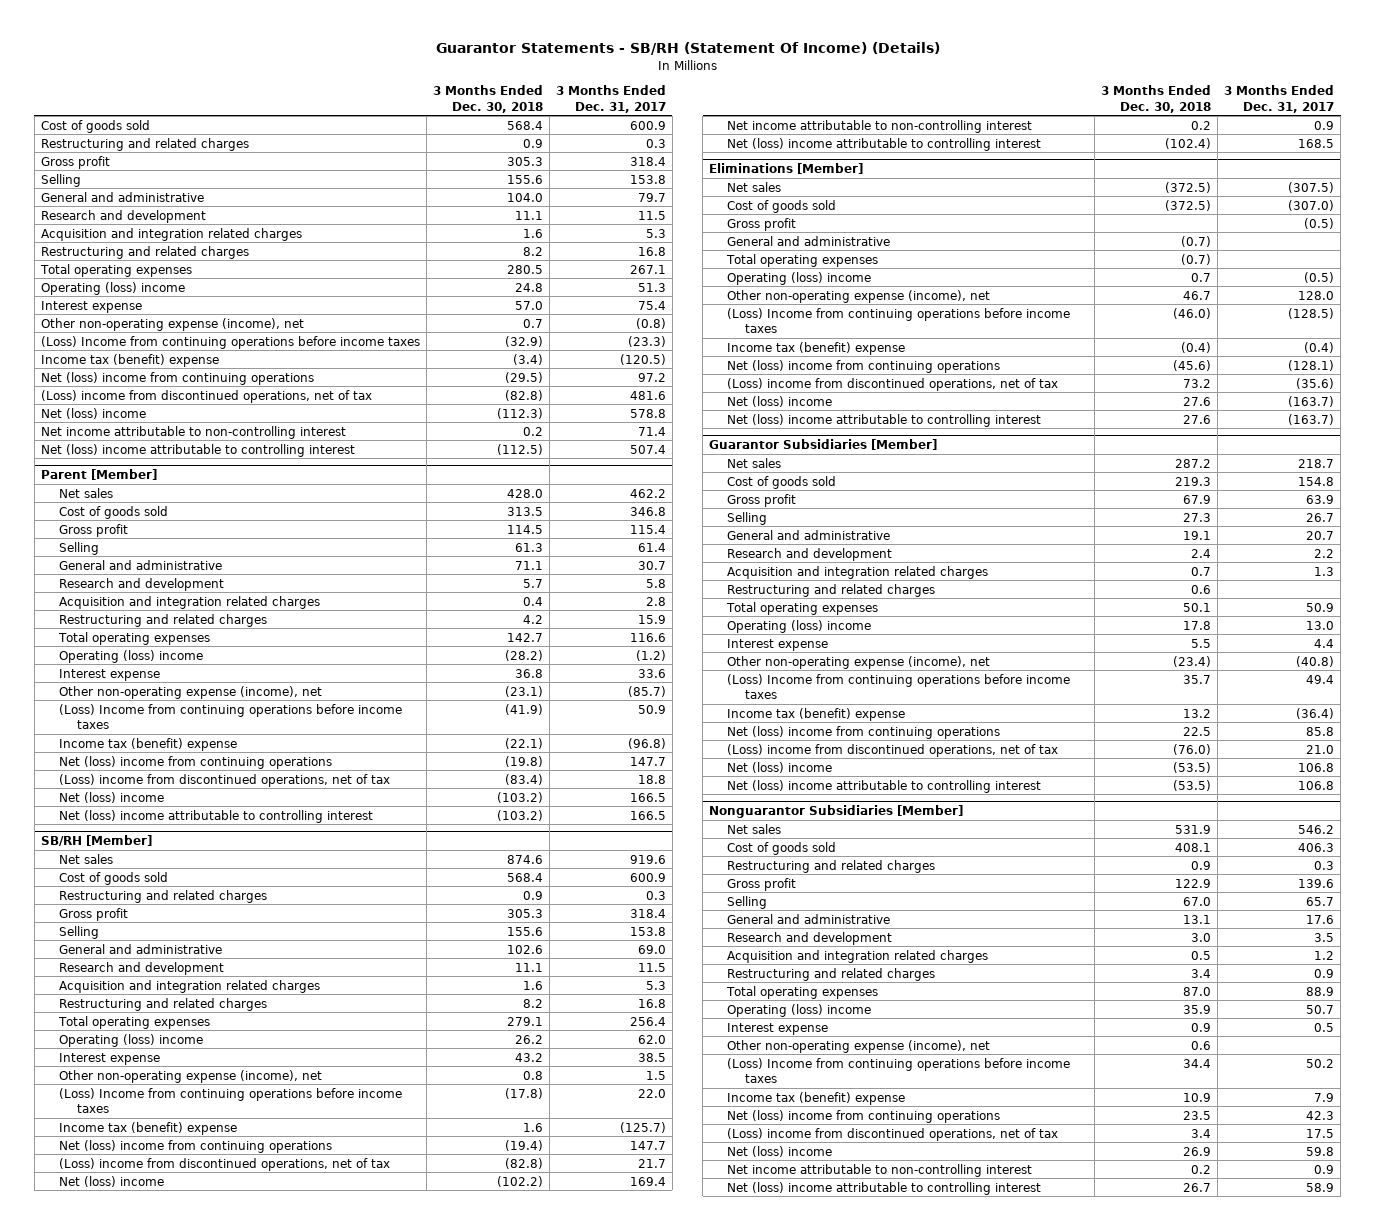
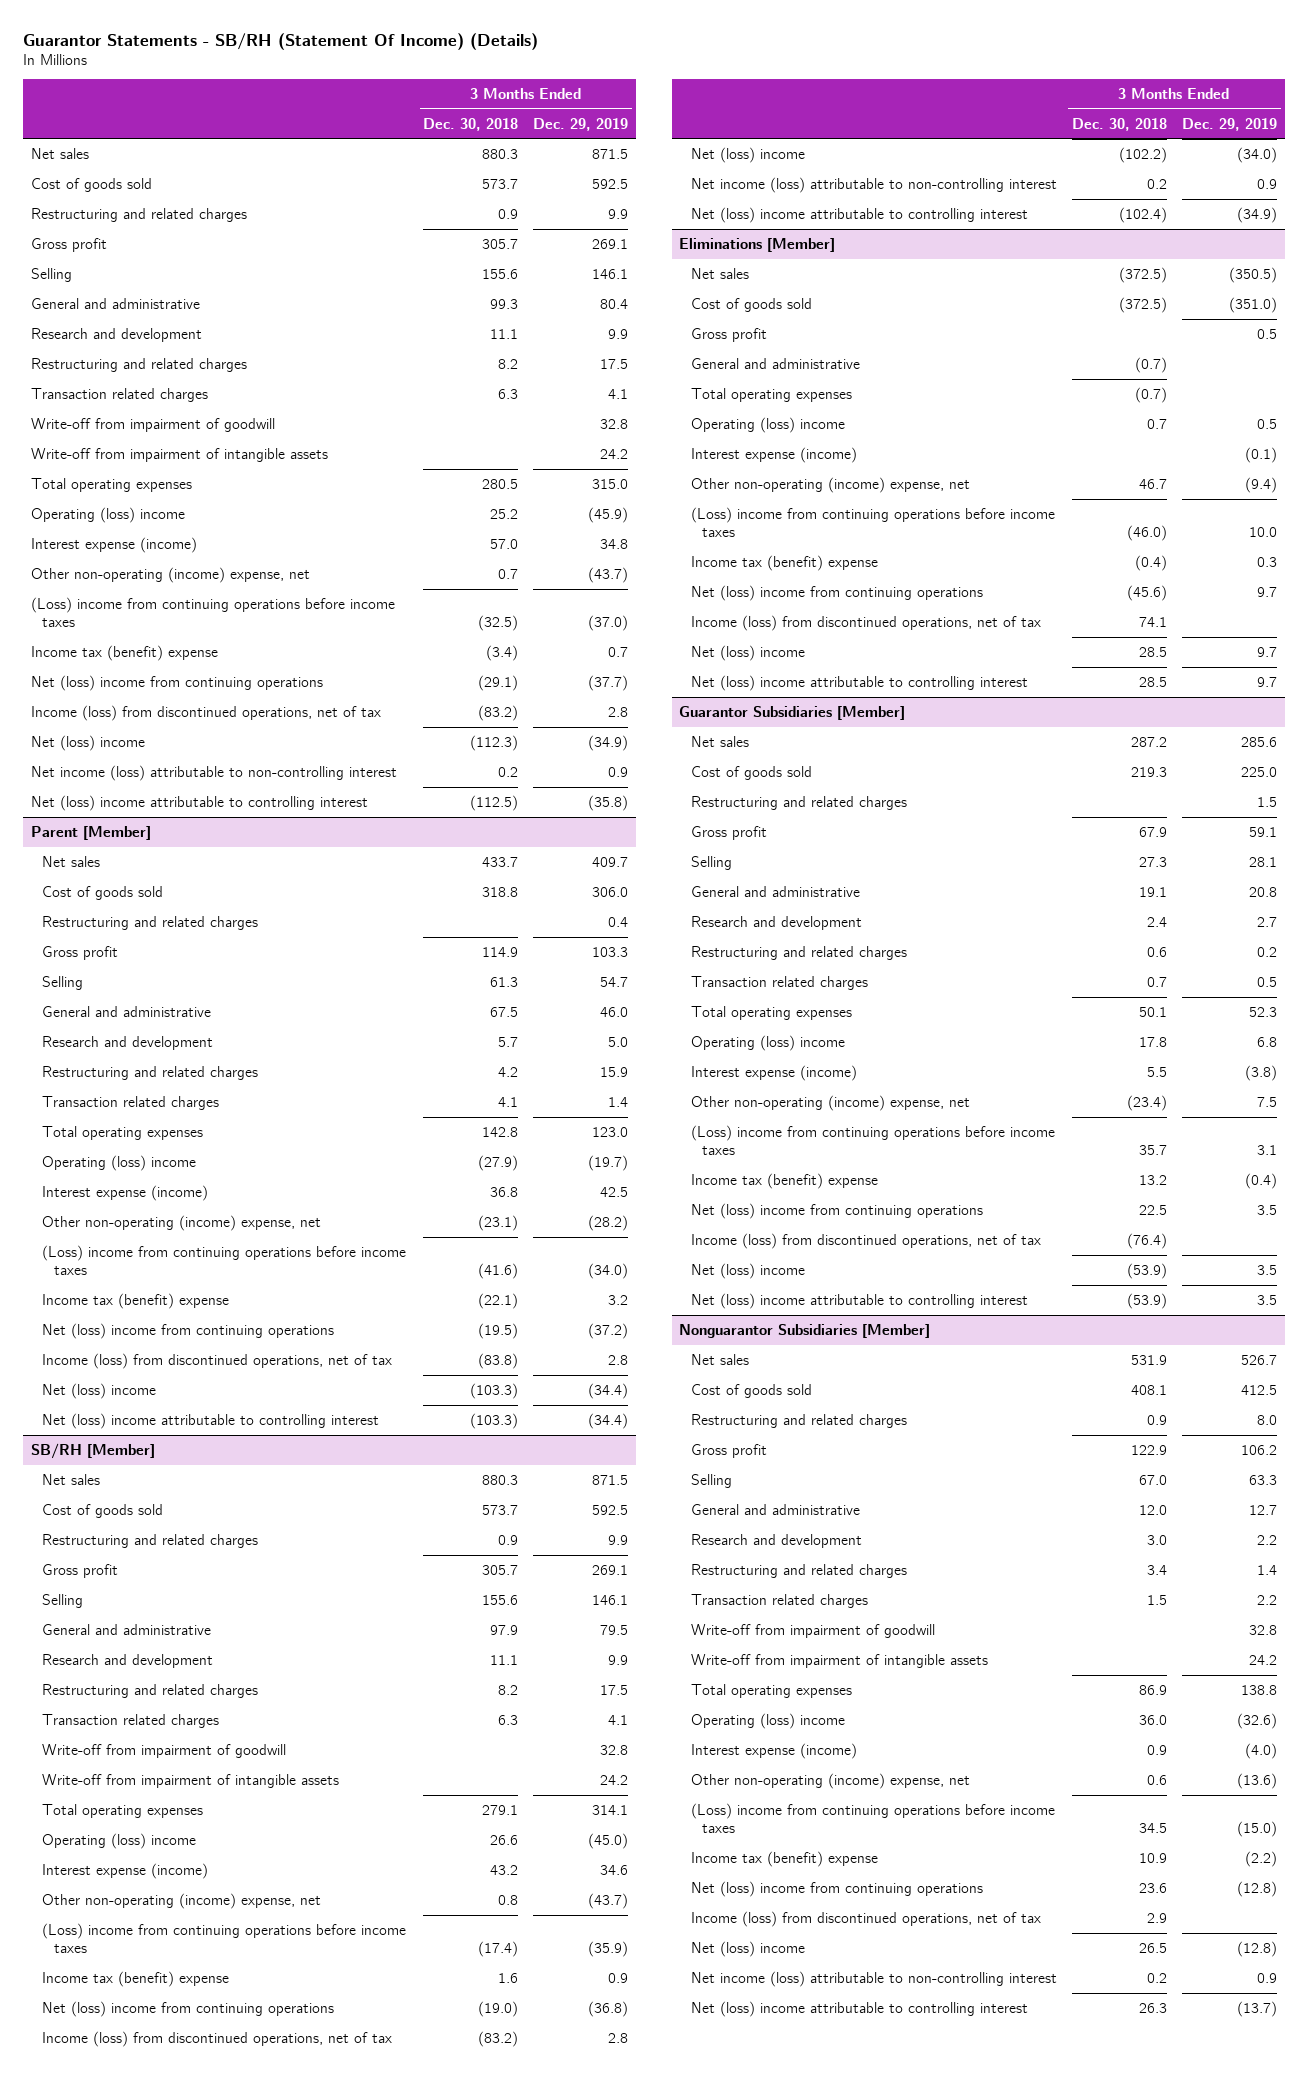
- | 3 Months Ended Dec. 30, 2018 | 3 Months Ended Dec. 31, 2017
+ | 3 Months Ended Dec. 30, 2018 | 3 Months Ended Dec. 29, 2019
- Cost of goods sold | 568.4 | 600.9
+ Net sales | 880.3 | 871.5
+ Cost of goods sold | 573.7 | 592.5
- Gross profit | 305.3 | 318.4
+ Gross profit | 305.7 | 269.1
- General and administrative | 104.0 | 79.7
+ General and administrative | 99.3 | 80.4
- Acquisition and integration related charges | 1.6 | 5.3
+ Transaction related charges | 6.3 | 4.1
+ Write-off from impairment of goodwill | | 32.8
+ Write-off from impairment of intangible assets | | 24.2
- Operating (loss) income | 24.8 | 51.3
- Interest expense | 57.0 | 75.4
- Other non-operating expense (income), net | 0.7 | (0.8)
- (Loss) Income from continuing operations before income taxes | (32.9) | (23.3)
+ Operating (loss) income | 25.2 | (45.9)
+ Interest expense (income) | 57.0 | 34.8
+ Other non-operating (income) expense, net | 0.7 | (43.7)
+ (Loss) income from continuing operations before income taxes | (32.5) | (37.0)
- Net (loss) income from continuing operations | (29.5) | 97.2
- (Loss) income from discontinued operations, net of tax | (82.8) | 481.6
+ Net (loss) income from continuing operations | (29.1) | (37.7)
+ Income (loss) from discontinued operations, net of tax | (83.2) | 2.8
- Net income attributable to non-controlling interest | 0.2 | 71.4
+ Net income (loss) attributable to non-controlling interest | 0.2 | 0.9
@ Parent [Member]
- Net sales | 428.0 | 462.2
- Cost of goods sold | 313.5 | 346.8
- Gross profit | 114.5 | 115.4
+ Net sales | 433.7 | 409.7
+ Cost of goods sold | 318.8 | 306.0
+ Restructuring and related charges | | 0.4
+ Gross profit | 114.9 | 103.3
- General and administrative | 71.1 | 30.7
+ General and administrative | 67.5 | 46.0
- Acquisition and integration related charges | 0.4 | 2.8
- Total operating expenses | 142.7 | 116.6
- Operating (loss) income | (28.2) | (1.2)
- Interest expense | 36.8 | 33.6
- Other non-operating expense (income), net | (23.1) | (85.7)
- (Loss) Income from continuing operations before income taxes | (41.9) | 50.9
+ Transaction related charges | 4.1 | 1.4
+ Total operating expenses | 142.8 | 123.0
+ Operating (loss) income | (27.9) | (19.7)
+ Interest expense (income) | 36.8 | 42.5
+ Other non-operating (income) expense, net | (23.1) | (28.2)
+ (Loss) income from continuing operations before income taxes | (41.6) | (34.0)
- Net (loss) income from continuing operations | (19.8) | 147.7
- (Loss) income from discontinued operations, net of tax | (83.4) | 18.8
- Net (loss) income | (103.2) | 166.5
- Net (loss) income attributable to controlling interest | (103.2) | 166.5
+ Net (loss) income from continuing operations | (19.5) | (37.2)
+ Income (loss) from discontinued operations, net of tax | (83.8) | 2.8
+ Net (loss) income | (103.3) | (34.4)
+ Net (loss) income attributable to controlling interest | (103.3) | (34.4)
@ SB/RH [Member]
- Net sales | 874.6 | 919.6
- Cost of goods sold | 568.4 | 600.9
+ Net sales | 880.3 | 871.5
+ Cost of goods sold | 573.7 | 592.5
- Gross profit | 305.3 | 318.4
+ Gross profit | 305.7 | 269.1
- General and administrative | 102.6 | 69.0
+ General and administrative | 97.9 | 79.5
- Acquisition and integration related charges | 1.6 | 5.3
+ Transaction related charges | 6.3 | 4.1
+ Write-off from impairment of goodwill | | 32.8
+ Write-off from impairment of intangible assets | | 24.2
- Operating (loss) income | 26.2 | 62.0
- Interest expense | 43.2 | 38.5
- Other non-operating expense (income), net | 0.8 | 1.5
- (Loss) Income from continuing operations before income taxes | (17.8) | 22.0
+ Operating (loss) income | 26.6 | (45.0)
+ Interest expense (income) | 43.2 | 34.6
+ Other non-operating (income) expense, net | 0.8 | (43.7)
+ (Loss) income from continuing operations before income taxes | (17.4) | (35.9)
- Net (loss) income from continuing operations | (19.4) | 147.7
- (Loss) income from discontinued operations, net of tax | (82.8) | 21.7
+ Net (loss) income from continuing operations | (19.0) | (36.8)
+ Income (loss) from discontinued operations, net of tax | (83.2) | 2.8
- Net income attributable to non-controlling interest | 0.2 | 0.9
+ Net income (loss) attributable to non-controlling interest | 0.2 | 0.9
@ Eliminations [Member]
- Other non-operating expense (income), net | 46.7 | 128.0
- (Loss) Income from continuing operations before income taxes | (46.0) | (128.5)
+ Interest expense (income) | | (0.1)
+ Other non-operating (income) expense, net | 46.7 | (9.4)
+ (Loss) income from continuing operations before income taxes | (46.0) | 10.0
- (Loss) income from discontinued operations, net of tax | 73.2 | (35.6)
- Net (loss) income | 27.6 | (163.7)
- Net (loss) income attributable to controlling interest | 27.6 | (163.7)
+ Income (loss) from discontinued operations, net of tax | 74.1 |
+ Net (loss) income | 28.5 | 9.7
+ Net (loss) income attributable to controlling interest | 28.5 | 9.7
@ Guarantor Subsidiaries [Member]
+ Restructuring and related charges | | 1.5
- Acquisition and integration related charges | 0.7 | 1.3
+ Transaction related charges | 0.7 | 0.5
- Interest expense | 5.5 | 4.4
- Other non-operating expense (income), net | (23.4) | (40.8)
- (Loss) Income from continuing operations before income taxes | 35.7 | 49.4
+ Interest expense (income) | 5.5 | (3.8)
+ Other non-operating (income) expense, net | (23.4) | 7.5
+ (Loss) income from continuing operations before income taxes | 35.7 | 3.1
- (Loss) income from discontinued operations, net of tax | (76.0) | 21.0
- Net (loss) income | (53.5) | 106.8
- Net (loss) income attributable to controlling interest | (53.5) | 106.8
+ Income (loss) from discontinued operations, net of tax | (76.4) |
+ Net (loss) income | (53.9) | 3.5
+ Net (loss) income attributable to controlling interest | (53.9) | 3.5
@ Nonguarantor Subsidiaries [Member]
- General and administrative | 13.1 | 17.6
+ General and administrative | 12.0 | 12.7
- Acquisition and integration related charges | 0.5 | 1.2
- Total operating expenses | 87.0 | 88.9
- Operating (loss) income | 35.9 | 50.7
- Interest expense | 0.9 | 0.5
- Other non-operating expense (income), net | 0.6 |
- (Loss) Income from continuing operations before income taxes | 34.4 | 50.2
+ Transaction related charges | 1.5 | 2.2
+ Write-off from impairment of goodwill | | 32.8
+ Write-off from impairment of intangible assets | | 24.2
+ Total operating expenses | 86.9 | 138.8
+ Operating (loss) income | 36.0 | (32.6)
+ Interest expense (income) | 0.9 | (4.0)
+ Other non-operating (income) expense, net | 0.6 | (13.6)
+ (Loss) income from continuing operations before income taxes | 34.5 | (15.0)
- Net (loss) income from continuing operations | 23.5 | 42.3
- (Loss) income from discontinued operations, net of tax | 3.4 | 17.5
- Net (loss) income | 26.9 | 59.8
- Net income attributable to non-controlling interest | 0.2 | 0.9
- Net (loss) income attributable to controlling interest | 26.7 | 58.9
+ Net (loss) income from continuing operations | 23.6 | (12.8)
+ Income (loss) from discontinued operations, net of tax | 2.9 |
+ Net (loss) income | 26.5 | (12.8)
+ Net income (loss) attributable to non-controlling interest | 0.2 | 0.9
+ Net (loss) income attributable to controlling interest | 26.3 | (13.7)

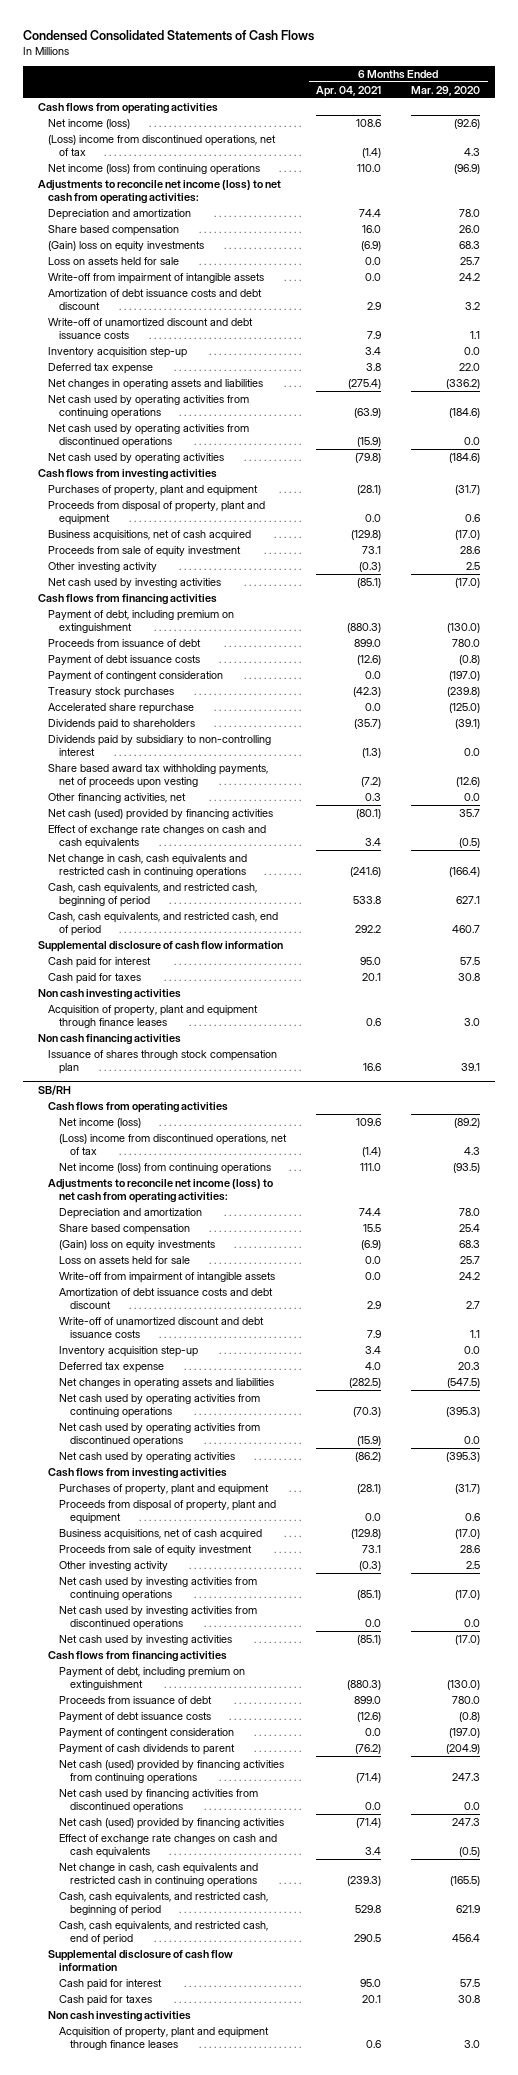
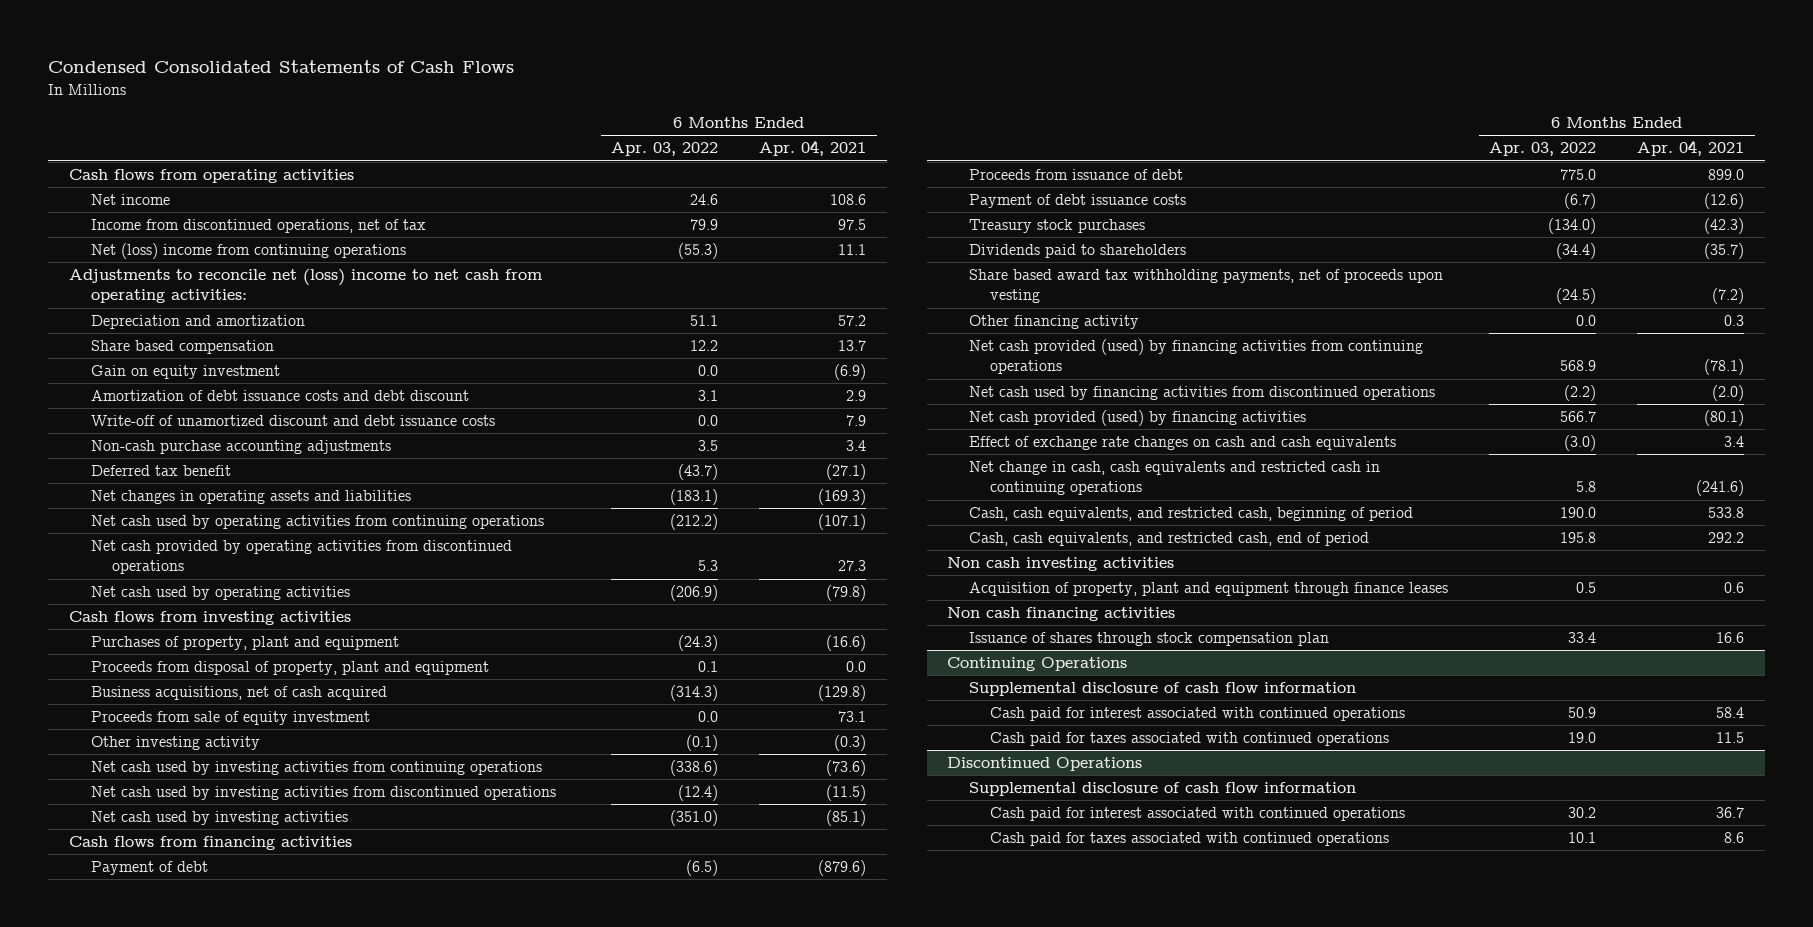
- | 6 Months Ended Apr. 04, 2021 | 6 Months Ended Mar. 29, 2020
+ | 6 Months Ended Apr. 03, 2022 | 6 Months Ended Apr. 04, 2021
- Net income (loss) | 108.6 | (92.6)
- (Loss) income from discontinued operations, net of tax | (1.4) | 4.3
- Net income (loss) from continuing operations | 110.0 | (96.9)
- Adjustments to reconcile net income (loss) to net cash from operating activities:
- Depreciation and amortization | 74.4 | 78.0
- Share based compensation | 16.0 | 26.0
- (Gain) loss on equity investments | (6.9) | 68.3
- Loss on assets held for sale | 0.0 | 25.7
- Write-off from impairment of intangible assets | 0.0 | 24.2
+ Net income | 24.6 | 108.6
+ Income from discontinued operations, net of tax | 79.9 | 97.5
+ Net (loss) income from continuing operations | (55.3) | 11.1
+ Adjustments to reconcile net (loss) income to net cash from operating activities:
+ Depreciation and amortization | 51.1 | 57.2
+ Share based compensation | 12.2 | 13.7
+ Gain on equity investment | 0.0 | (6.9)
- Inventory acquisition step-up | 3.4 | 0.0
- Deferred tax expense | 3.8 | 22.0
- Net changes in operating assets and liabilities | (275.4) | (336.2)
- Net cash used by operating activities from continuing operations | (63.9) | (184.6)
- Net cash used by operating activities from discontinued operations | (15.9) | 0.0
+ Non-cash purchase accounting adjustments | 3.5 | 3.4
+ Deferred tax benefit | (43.7) | (27.1)
+ Net changes in operating assets and liabilities | (183.1) | (169.3)
+ Net cash used by operating activities from continuing operations | (212.2) | (107.1)
+ Net cash provided by operating activities from discontinued operations | 5.3 | 27.3
- Purchases of property, plant and equipment | (28.1) | (31.7)
+ Purchases of property, plant and equipment | (24.3) | (16.6)
+ Net cash used by investing activities from continuing operations | (338.6) | (73.6)
+ Net cash used by investing activities from discontinued operations | (12.4) | (11.5)
- Payment of debt, including premium on extinguishment | (880.3) | (130.0)
+ Payment of debt | (6.5) | (879.6)
- Payment of contingent consideration | 0.0 | (197.0)
- Accelerated share repurchase | 0.0 | (125.0)
- Dividends paid by subsidiary to non-controlling interest | (1.3) | 0.0
- Other financing activities, net | 0.3 | 0.0
- Net cash (used) provided by financing activities | (80.1) | 35.7
+ Other financing activity | 0.0 | 0.3
+ Net cash provided (used) by financing activities from continuing operations | 568.9 | (78.1)
+ Net cash used by financing activities from discontinued operations | (2.2) | (2.0)
+ Net cash provided (used) by financing activities | 566.7 | (80.1)
- Supplemental disclosure of cash flow information
- Cash paid for interest | 95.0 | 57.5
- Cash paid for taxes | 20.1 | 30.8
- SB/RH
- Cash flows from operating activities
- Net income (loss) | 109.6 | (89.2)
- (Loss) income from discontinued operations, net of tax | (1.4) | 4.3
- Net income (loss) from continuing operations | 111.0 | (93.5)
- Adjustments to reconcile net income (loss) to net cash from operating activities:
- Depreciation and amortization | 74.4 | 78.0
- Share based compensation | 15.5 | 25.4
- (Gain) loss on equity investments | (6.9) | 68.3
- Loss on assets held for sale | 0.0 | 25.7
- Write-off from impairment of intangible assets | 0.0 | 24.2
- Amortization of debt issuance costs and debt discount | 2.9 | 2.7
- Write-off of unamortized discount and debt issuance costs | 7.9 | 1.1
- Inventory acquisition step-up | 3.4 | 0.0
- Deferred tax expense | 4.0 | 20.3
- Net changes in operating assets and liabilities | (282.5) | (547.5)
- Net cash used by operating activities from continuing operations | (70.3) | (395.3)
- Net cash used by operating activities from discontinued operations | (15.9) | 0.0
- Net cash used by operating activities | (86.2) | (395.3)
- Cash flows from investing activities
- Purchases of property, plant and equipment | (28.1) | (31.7)
- Proceeds from disposal of property, plant and equipment | 0.0 | 0.6
- Business acquisitions, net of cash acquired | (129.8) | (17.0)
- Proceeds from sale of equity investment | 73.1 | 28.6
- Other investing activity | (0.3) | 2.5
- Net cash used by investing activities from continuing operations | (85.1) | (17.0)
- Net cash used by investing activities from discontinued operations | 0.0 | 0.0
- Net cash used by investing activities | (85.1) | (17.0)
- Cash flows from financing activities
- Payment of debt, including premium on extinguishment | (880.3) | (130.0)
- Proceeds from issuance of debt | 899.0 | 780.0
- Payment of debt issuance costs | (12.6) | (0.8)
- Payment of contingent consideration | 0.0 | (197.0)
- Payment of cash dividends to parent | (76.2) | (204.9)
- Net cash (used) provided by financing activities from continuing operations | (71.4) | 247.3
- Net cash used by financing activities from discontinued operations | 0.0 | 0.0
- Net cash (used) provided by financing activities | (71.4) | 247.3
- Effect of exchange rate changes on cash and cash equivalents | 3.4 | (0.5)
- Net change in cash, cash equivalents and restricted cash in continuing operations | (239.3) | (165.5)
- Cash, cash equivalents, and restricted cash, beginning of period | 529.8 | 621.9
- Cash, cash equivalents, and restricted cash, end of period | 290.5 | 456.4
+ Continuing Operations
- Cash paid for interest | 95.0 | 57.5
- Cash paid for taxes | 20.1 | 30.8
- Non cash investing activities
- Acquisition of property, plant and equipment through finance leases | 0.6 | 3.0
+ Cash paid for interest associated with continued operations | 50.9 | 58.4
+ Cash paid for taxes associated with continued operations | 19.0 | 11.5
+ Discontinued Operations
+ Supplemental disclosure of cash flow information
+ Cash paid for interest associated with continued operations | 30.2 | 36.7
+ Cash paid for taxes associated with continued operations | 10.1 | 8.6

